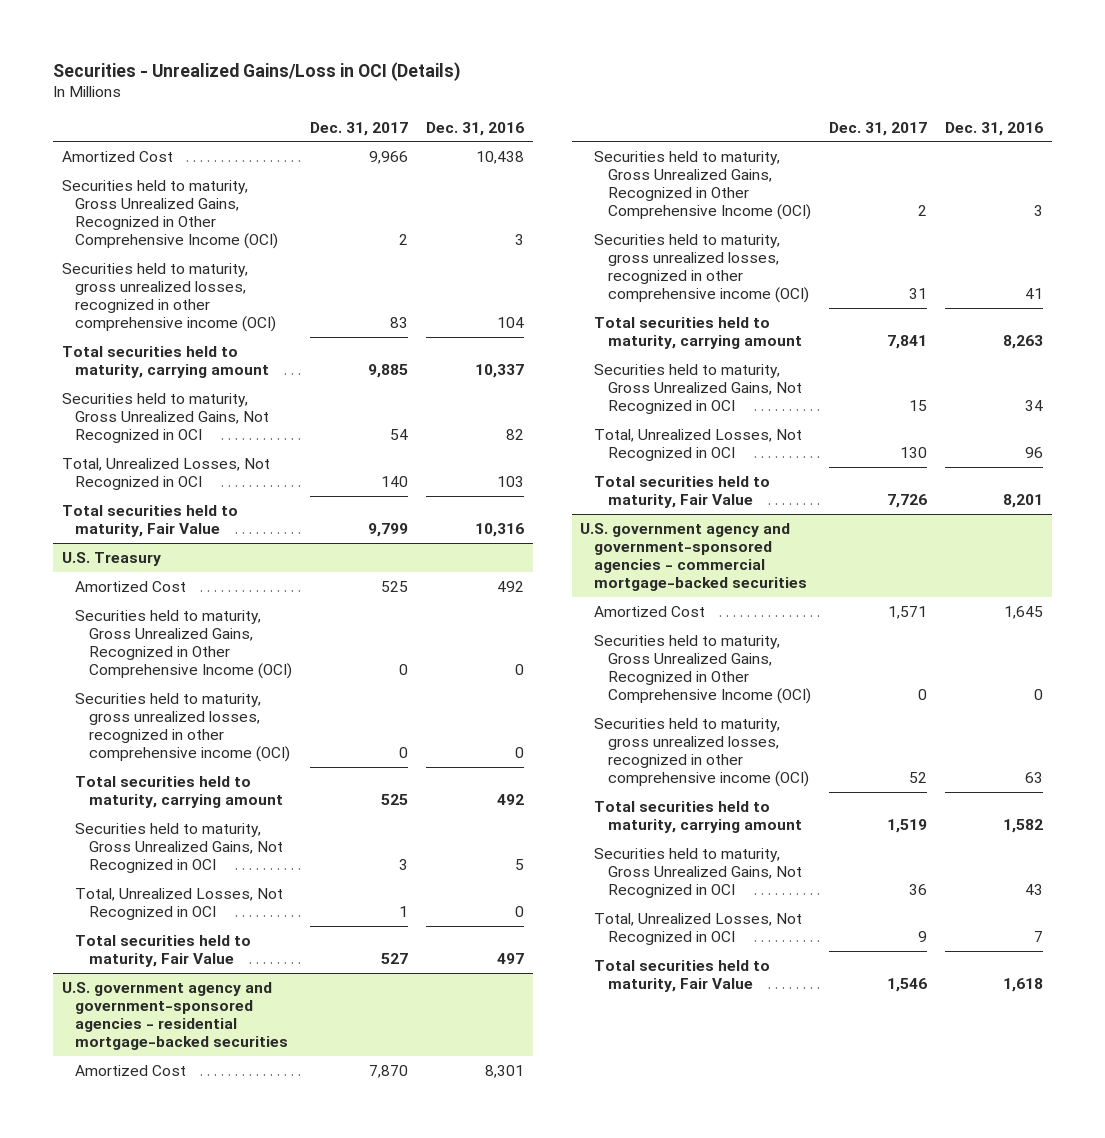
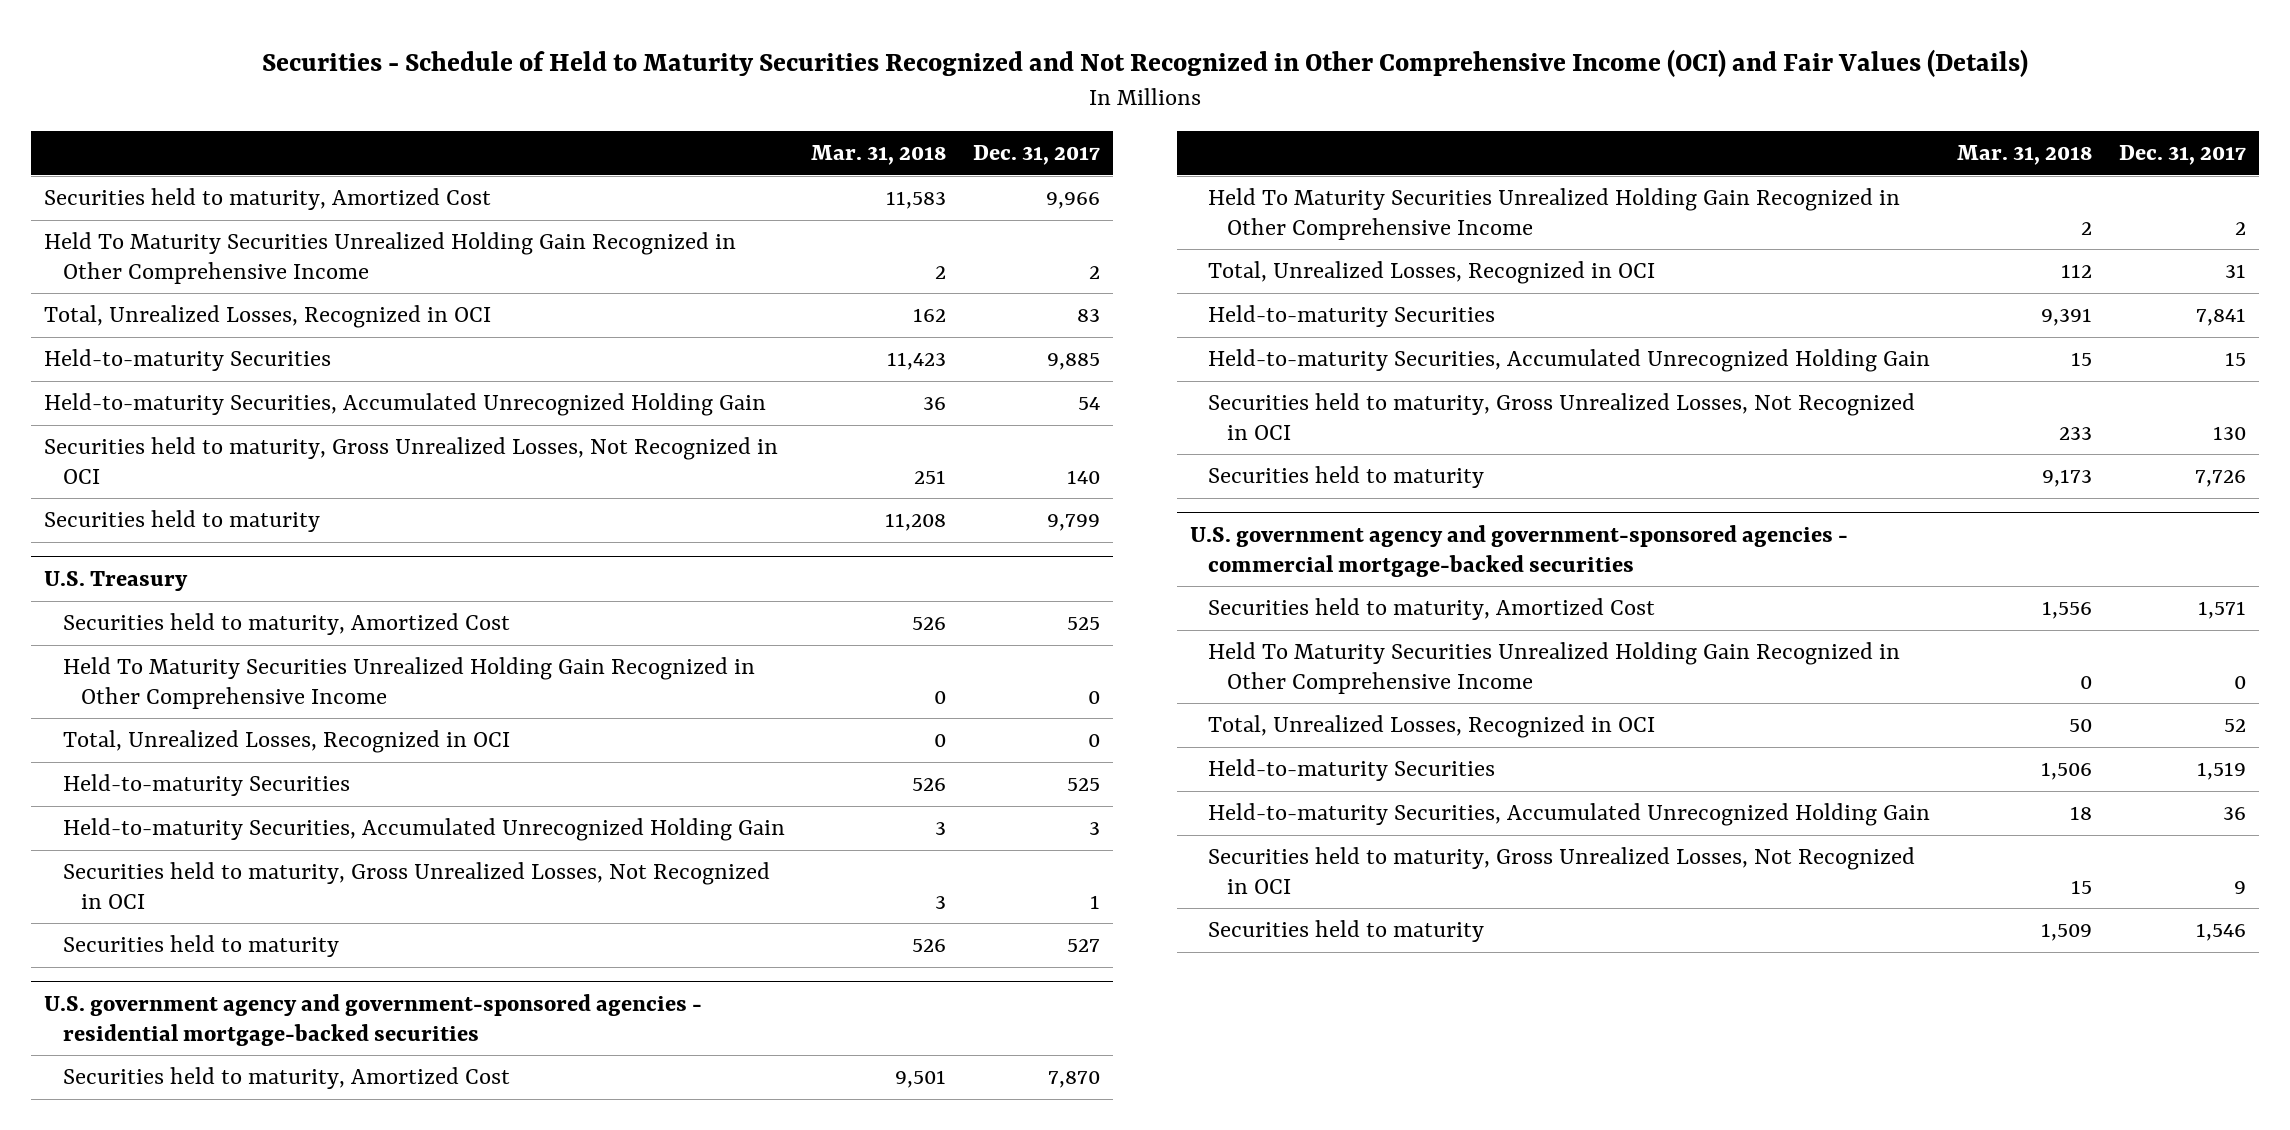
- Securities - Unrealized Gains/Loss in OCI (Details)
+ Securities - Schedule of Held to Maturity Securities Recognized and Not Recognized in Other Comprehensive Income (OCI) and Fair Values (Details)
- | Dec. 31, 2017 | Dec. 31, 2016
+ | Mar. 31, 2018 | Dec. 31, 2017
- Amortized Cost | 9,966 | 10,438
- Securities held to maturity, Gross Unrealized Gains, Recognized in Other Comprehensive Income (OCI) | 2 | 3
- Securities held to maturity, gross unrealized losses, recognized in other comprehensive income (OCI) | 83 | 104
- Total securities held to maturity, carrying amount | 9,885 | 10,337
- Securities held to maturity, Gross Unrealized Gains, Not Recognized in OCI | 54 | 82
- Total, Unrealized Losses, Not Recognized in OCI | 140 | 103
- Total securities held to maturity, Fair Value | 9,799 | 10,316
+ Securities held to maturity, Amortized Cost | 11,583 | 9,966
+ Held To Maturity Securities Unrealized Holding Gain Recognized in Other Comprehensive Income | 2 | 2
+ Total, Unrealized Losses, Recognized in OCI | 162 | 83
+ Held-to-maturity Securities | 11,423 | 9,885
+ Held-to-maturity Securities, Accumulated Unrecognized Holding Gain | 36 | 54
+ Securities held to maturity, Gross Unrealized Losses, Not Recognized in OCI | 251 | 140
+ Securities held to maturity | 11,208 | 9,799
@ U.S. Treasury
- Amortized Cost | 525 | 492
- Securities held to maturity, Gross Unrealized Gains, Recognized in Other Comprehensive Income (OCI) | 0 | 0
- Securities held to maturity, gross unrealized losses, recognized in other comprehensive income (OCI) | 0 | 0
- Total securities held to maturity, carrying amount | 525 | 492
- Securities held to maturity, Gross Unrealized Gains, Not Recognized in OCI | 3 | 5
- Total, Unrealized Losses, Not Recognized in OCI | 1 | 0
- Total securities held to maturity, Fair Value | 527 | 497
+ Securities held to maturity, Amortized Cost | 526 | 525
+ Held To Maturity Securities Unrealized Holding Gain Recognized in Other Comprehensive Income | 0 | 0
+ Total, Unrealized Losses, Recognized in OCI | 0 | 0
+ Held-to-maturity Securities | 526 | 525
+ Held-to-maturity Securities, Accumulated Unrecognized Holding Gain | 3 | 3
+ Securities held to maturity, Gross Unrealized Losses, Not Recognized in OCI | 3 | 1
+ Securities held to maturity | 526 | 527
@ U.S. government agency and government-sponsored agencies - residential mortgage-backed securities
- Amortized Cost | 7,870 | 8,301
- Securities held to maturity, Gross Unrealized Gains, Recognized in Other Comprehensive Income (OCI) | 2 | 3
- Securities held to maturity, gross unrealized losses, recognized in other comprehensive income (OCI) | 31 | 41
- Total securities held to maturity, carrying amount | 7,841 | 8,263
- Securities held to maturity, Gross Unrealized Gains, Not Recognized in OCI | 15 | 34
- Total, Unrealized Losses, Not Recognized in OCI | 130 | 96
- Total securities held to maturity, Fair Value | 7,726 | 8,201
+ Securities held to maturity, Amortized Cost | 9,501 | 7,870
+ Held To Maturity Securities Unrealized Holding Gain Recognized in Other Comprehensive Income | 2 | 2
+ Total, Unrealized Losses, Recognized in OCI | 112 | 31
+ Held-to-maturity Securities | 9,391 | 7,841
+ Held-to-maturity Securities, Accumulated Unrecognized Holding Gain | 15 | 15
+ Securities held to maturity, Gross Unrealized Losses, Not Recognized in OCI | 233 | 130
+ Securities held to maturity | 9,173 | 7,726
@ U.S. government agency and government-sponsored agencies - commercial mortgage-backed securities
- Amortized Cost | 1,571 | 1,645
- Securities held to maturity, Gross Unrealized Gains, Recognized in Other Comprehensive Income (OCI) | 0 | 0
- Securities held to maturity, gross unrealized losses, recognized in other comprehensive income (OCI) | 52 | 63
- Total securities held to maturity, carrying amount | 1,519 | 1,582
- Securities held to maturity, Gross Unrealized Gains, Not Recognized in OCI | 36 | 43
- Total, Unrealized Losses, Not Recognized in OCI | 9 | 7
- Total securities held to maturity, Fair Value | 1,546 | 1,618
+ Securities held to maturity, Amortized Cost | 1,556 | 1,571
+ Held To Maturity Securities Unrealized Holding Gain Recognized in Other Comprehensive Income | 0 | 0
+ Total, Unrealized Losses, Recognized in OCI | 50 | 52
+ Held-to-maturity Securities | 1,506 | 1,519
+ Held-to-maturity Securities, Accumulated Unrecognized Holding Gain | 18 | 36
+ Securities held to maturity, Gross Unrealized Losses, Not Recognized in OCI | 15 | 9
+ Securities held to maturity | 1,509 | 1,546

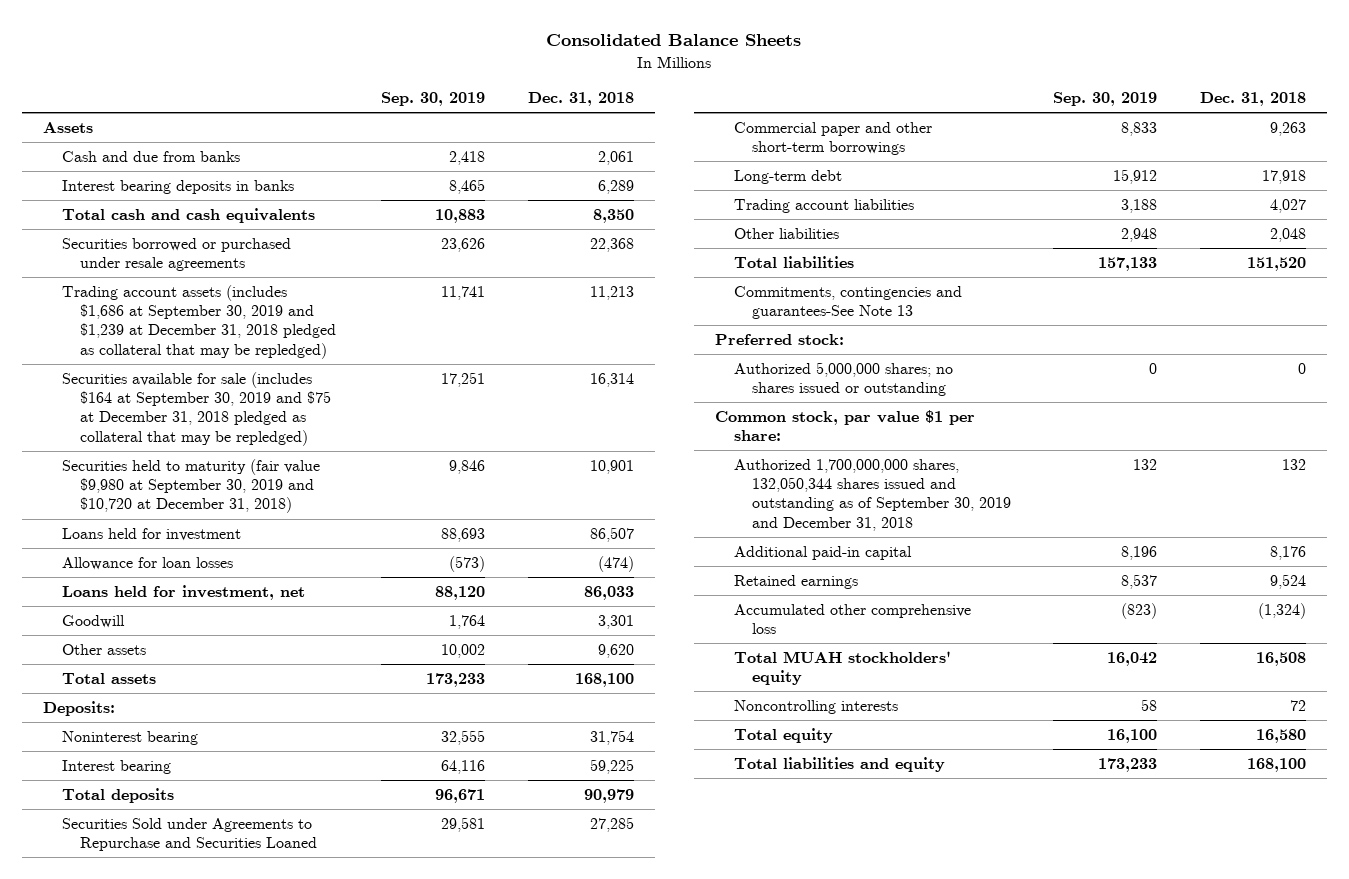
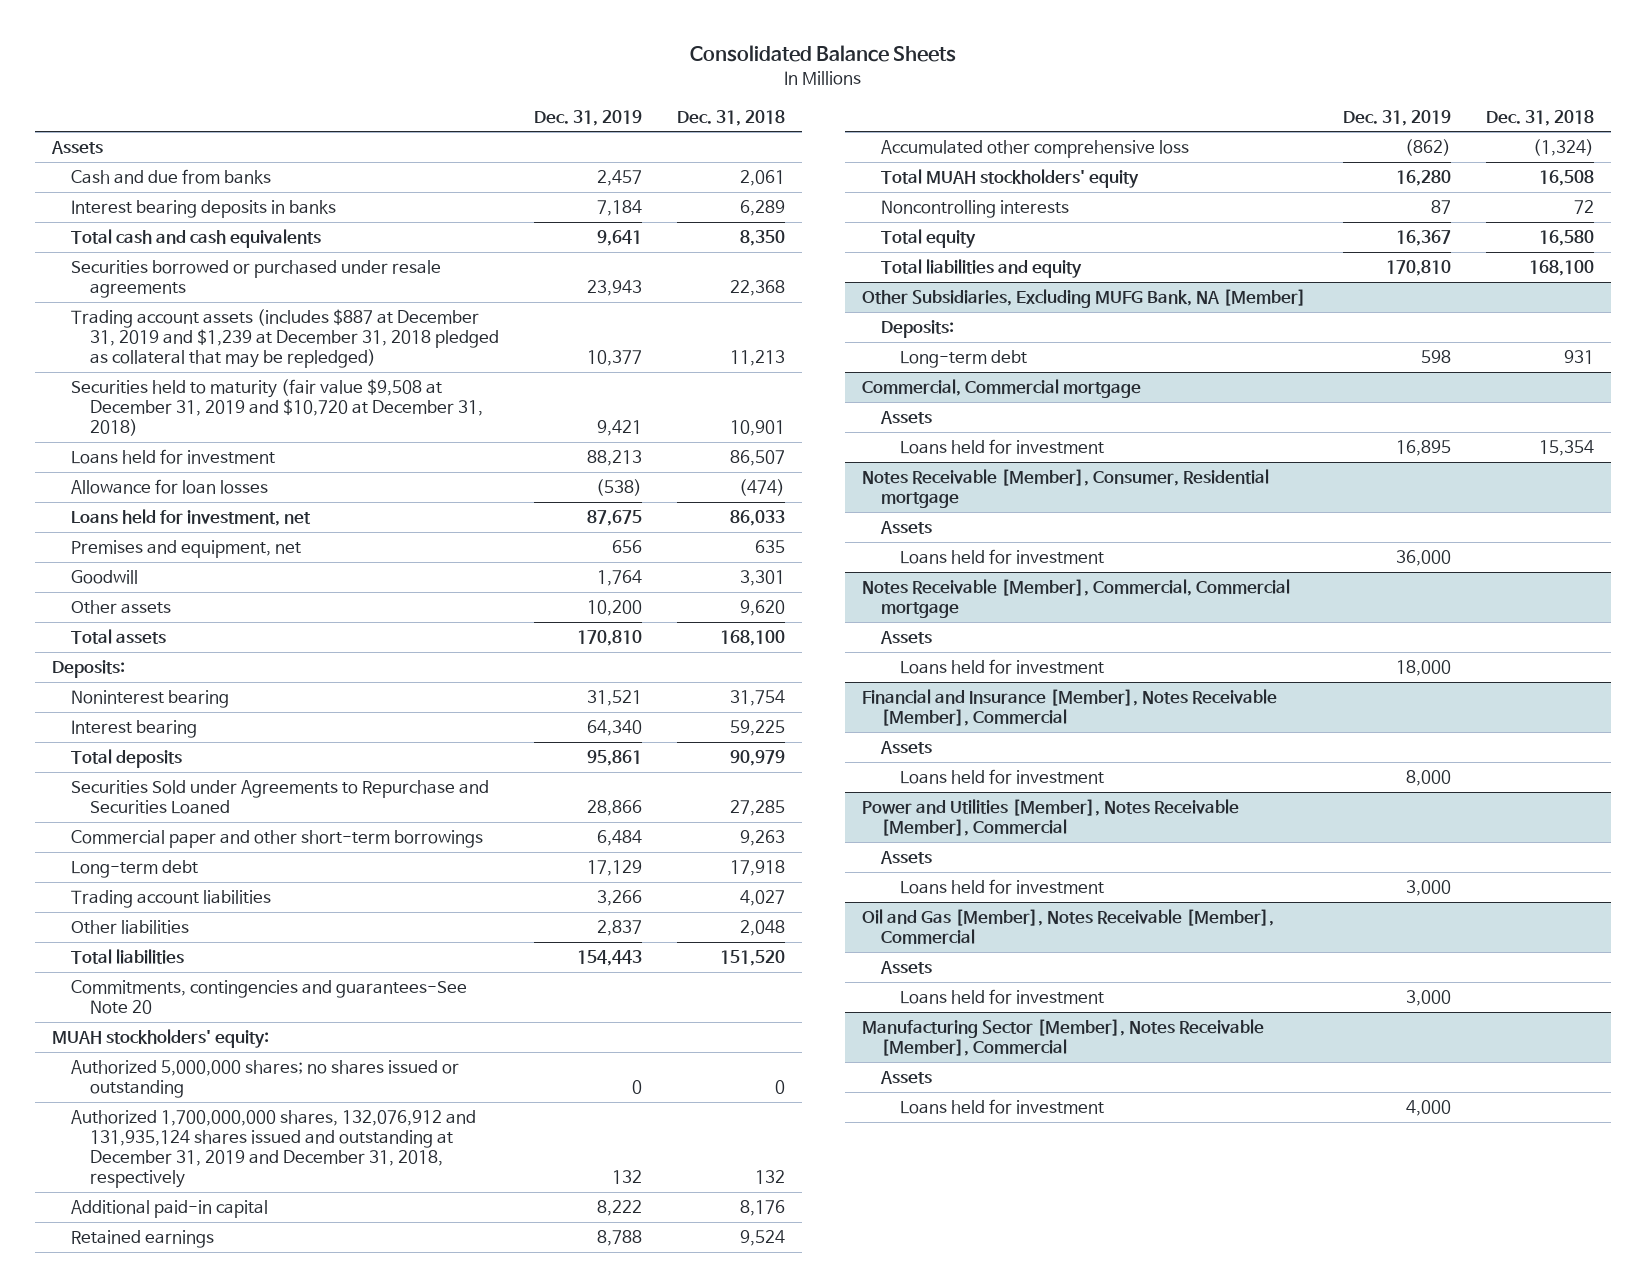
- | Sep. 30, 2019 | Dec. 31, 2018
+ | Dec. 31, 2019 | Dec. 31, 2018
- Trading account assets (includes $1,686 at September 30, 2019 and $1,239 at December 31, 2018 pledged as collateral that may be repledged) | 11,741 | 11,213
- Securities available for sale (includes $164 at September 30, 2019 and $75 at December 31, 2018 pledged as collateral that may be repledged) | 17,251 | 16,314
- Securities held to maturity (fair value $9,980 at September 30, 2019 and $10,720 at December 31, 2018) | 9,846 | 10,901
+ Trading account assets (includes $887 at December 31, 2019 and $1,239 at December 31, 2018 pledged as collateral that may be repledged) | 10,377 | 11,213
+ Securities held to maturity (fair value $9,508 at December 31, 2019 and $10,720 at December 31, 2018) | 9,421 | 10,901
+ Premises and equipment, net | 656 | 635
- Commitments, contingencies and guarantees-See Note 13
- Preferred stock:
+ Commitments, contingencies and guarantees-See Note 20
+ MUAH stockholders' equity:
- Common stock, par value $1 per share:
- Authorized 1,700,000,000 shares, 132,050,344 shares issued and outstanding as of September 30, 2019 and December 31, 2018 | 132 | 132
+ Authorized 1,700,000,000 shares, 132,076,912 and 131,935,124 shares issued and outstanding at December 31, 2019 and December 31, 2018, respectively | 132 | 132
+ Other Subsidiaries, Excluding MUFG Bank, NA [Member]
+ Deposits:
+ Long-term debt | 598 | 931
+ Commercial, Commercial mortgage
+ Assets
+ Loans held for investment | 16,895 | 15,354
+ Notes Receivable [Member], Consumer, Residential mortgage
+ Assets
+ Loans held for investment | 36,000 |
+ Notes Receivable [Member], Commercial, Commercial mortgage
+ Assets
+ Loans held for investment | 18,000 |
+ Financial and Insurance [Member], Notes Receivable [Member], Commercial
+ Assets
+ Loans held for investment | 8,000 |
+ Power and Utilities [Member], Notes Receivable [Member], Commercial
+ Assets
+ Loans held for investment | 3,000 |
+ Oil and Gas [Member], Notes Receivable [Member], Commercial
+ Assets
+ Loans held for investment | 3,000 |
+ Manufacturing Sector [Member], Notes Receivable [Member], Commercial
+ Assets
+ Loans held for investment | 4,000 |

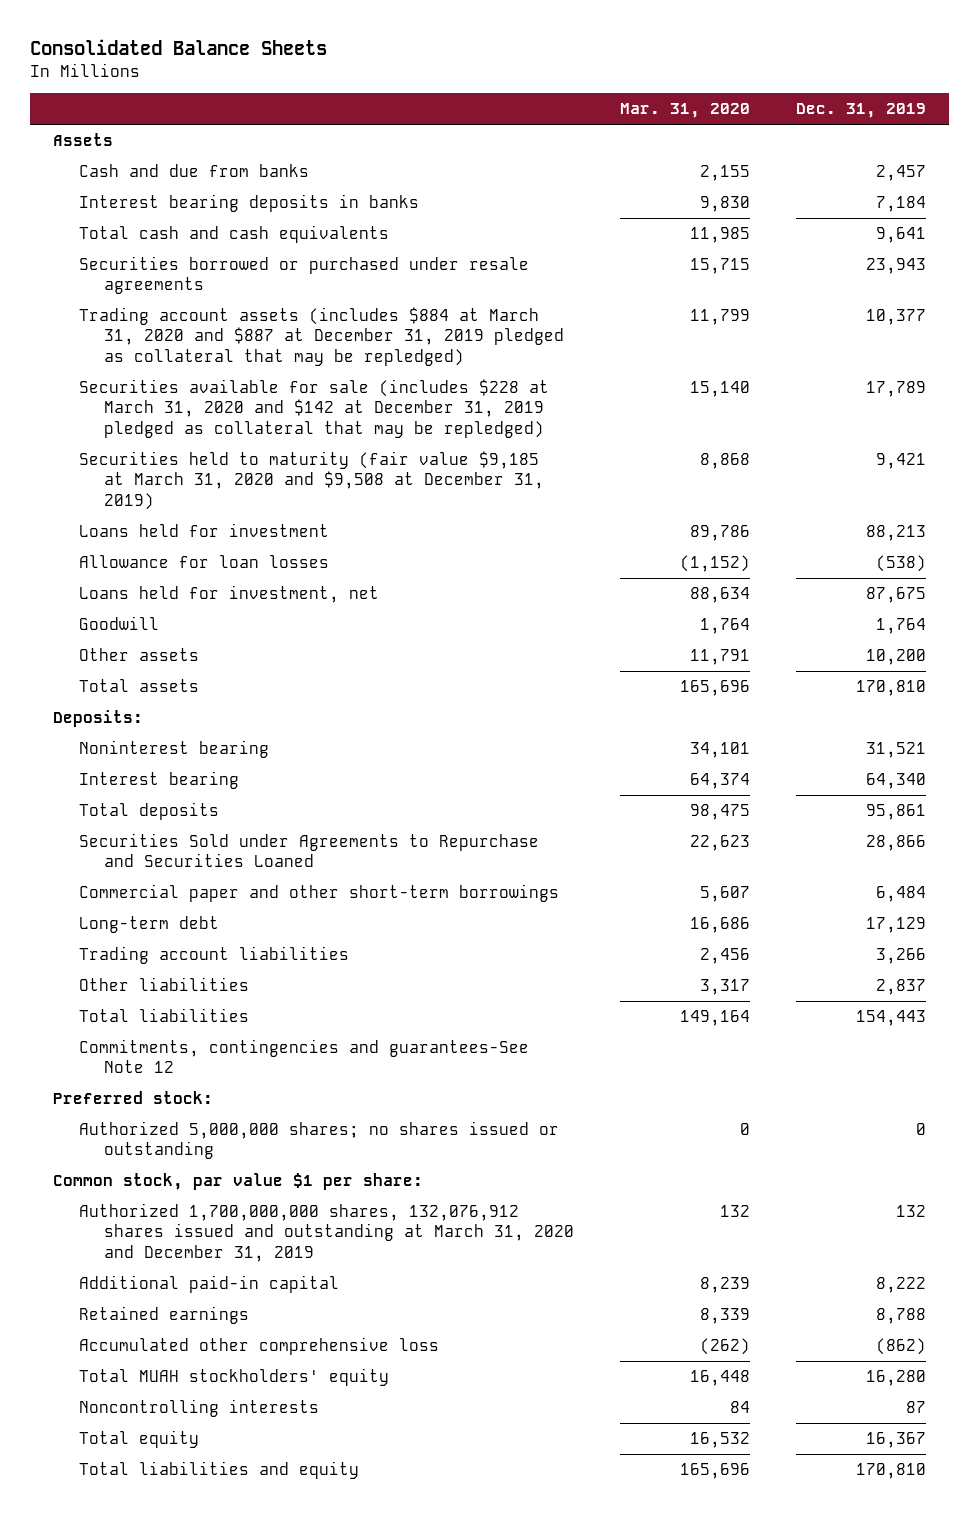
- | Dec. 31, 2019 | Dec. 31, 2018
+ | Mar. 31, 2020 | Dec. 31, 2019
- Trading account assets (includes $887 at December 31, 2019 and $1,239 at December 31, 2018 pledged as collateral that may be repledged) | 10,377 | 11,213
- Securities held to maturity (fair value $9,508 at December 31, 2019 and $10,720 at December 31, 2018) | 9,421 | 10,901
+ Trading account assets (includes $884 at March 31, 2020 and $887 at December 31, 2019 pledged as collateral that may be repledged) | 11,799 | 10,377
+ Securities available for sale (includes $228 at March 31, 2020 and $142 at December 31, 2019 pledged as collateral that may be repledged) | 15,140 | 17,789
+ Securities held to maturity (fair value $9,185 at March 31, 2020 and $9,508 at December 31, 2019) | 8,868 | 9,421
- Premises and equipment, net | 656 | 635
- Commitments, contingencies and guarantees-See Note 20
- MUAH stockholders' equity:
+ Commitments, contingencies and guarantees-See Note 12
+ Preferred stock:
- Authorized 1,700,000,000 shares, 132,076,912 and 131,935,124 shares issued and outstanding at December 31, 2019 and December 31, 2018, respectively | 132 | 132
+ Common stock, par value $1 per share:
+ Authorized 1,700,000,000 shares, 132,076,912 shares issued and outstanding at March 31, 2020 and December 31, 2019 | 132 | 132
- Other Subsidiaries, Excluding MUFG Bank, NA [Member]
- Deposits:
- Long-term debt | 598 | 931
- Commercial, Commercial mortgage
- Assets
- Loans held for investment | 16,895 | 15,354
- Notes Receivable [Member], Consumer, Residential mortgage
- Assets
- Loans held for investment | 36,000 |
- Notes Receivable [Member], Commercial, Commercial mortgage
- Assets
- Loans held for investment | 18,000 |
- Financial and Insurance [Member], Notes Receivable [Member], Commercial
- Assets
- Loans held for investment | 8,000 |
- Power and Utilities [Member], Notes Receivable [Member], Commercial
- Assets
- Loans held for investment | 3,000 |
- Oil and Gas [Member], Notes Receivable [Member], Commercial
- Assets
- Loans held for investment | 3,000 |
- Manufacturing Sector [Member], Notes Receivable [Member], Commercial
- Assets
- Loans held for investment | 4,000 |

